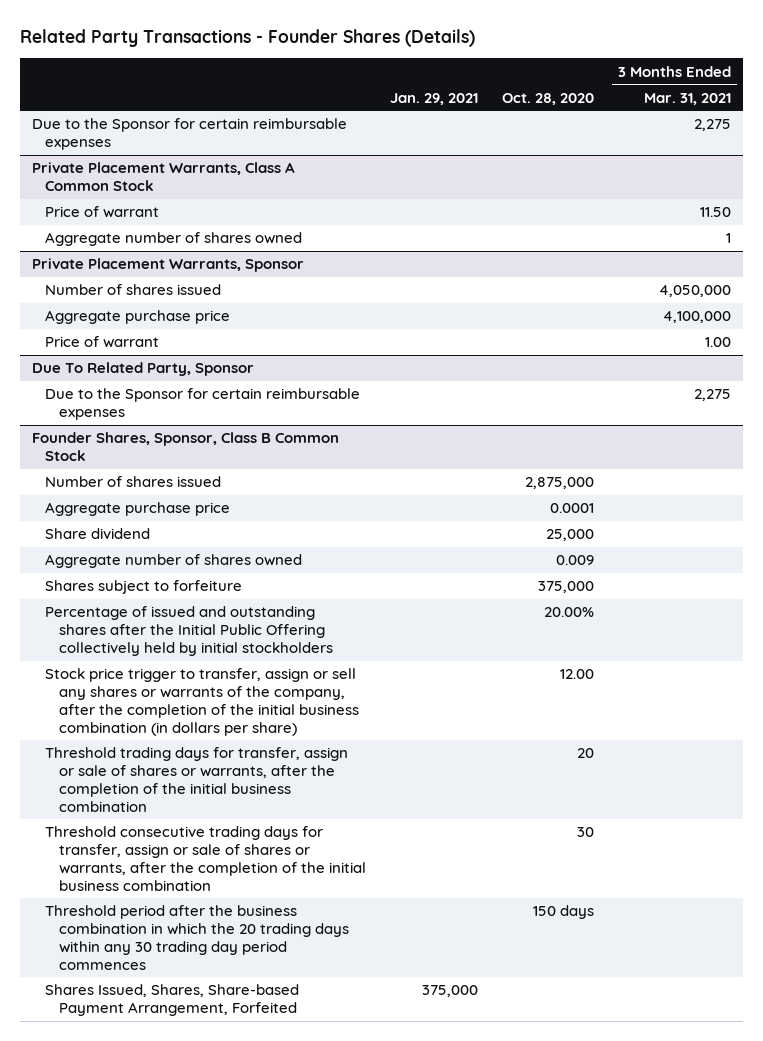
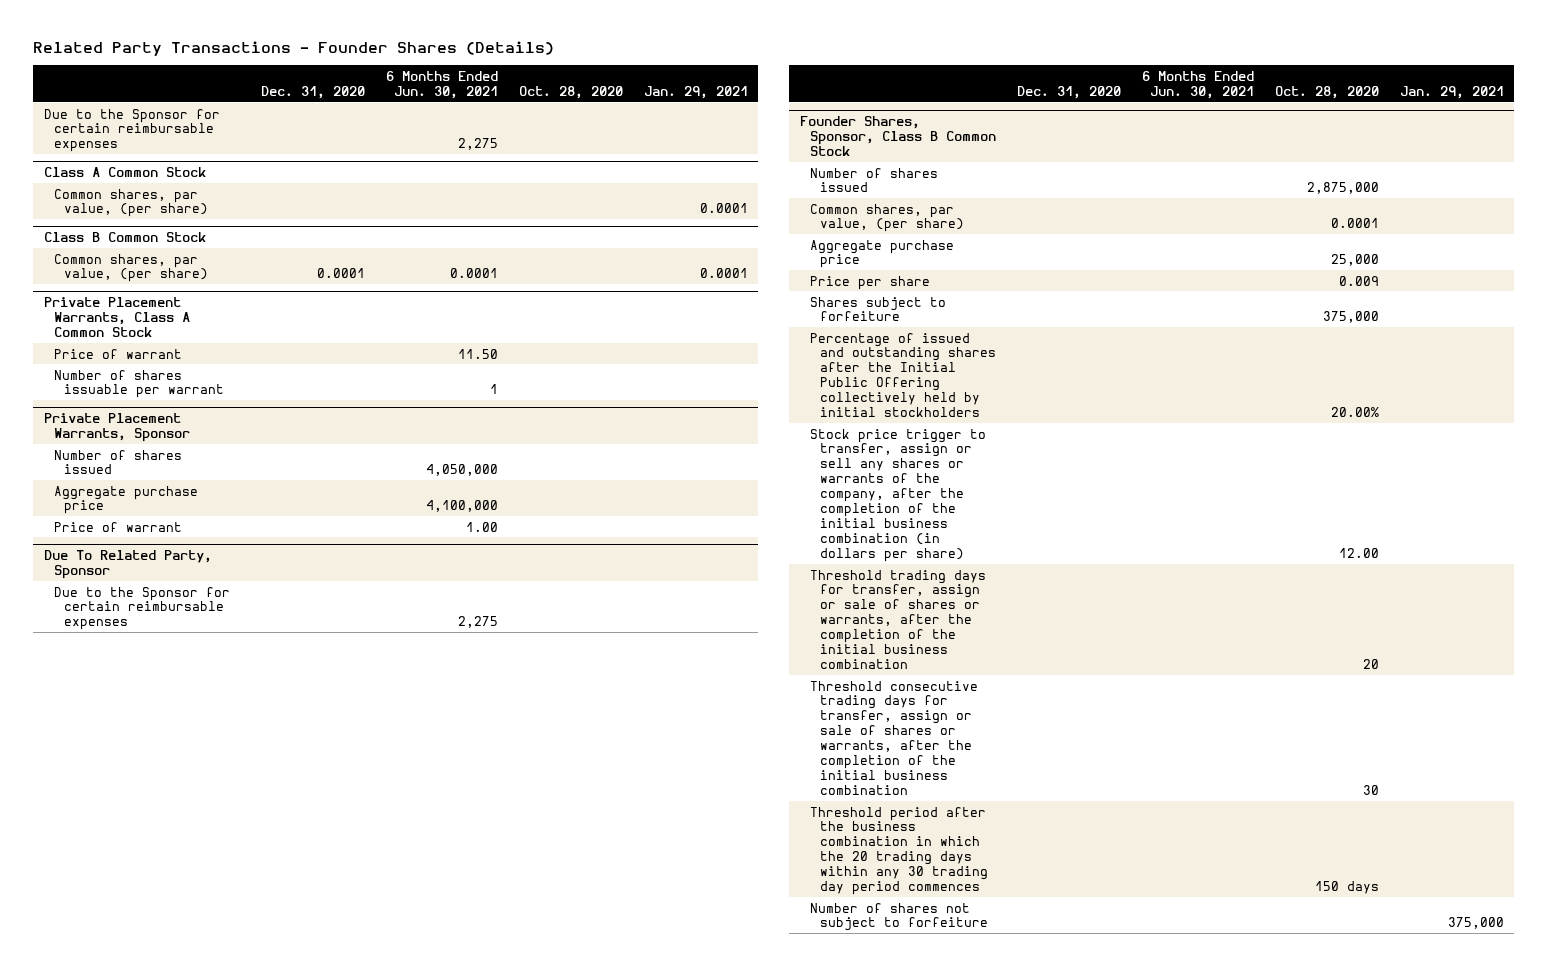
- | Jan. 29, 2021 | Oct. 28, 2020 | 3 Months Ended Mar. 31, 2021
+ | Dec. 31, 2020 | 6 Months Ended Jun. 30, 2021 | Oct. 28, 2020 | Jan. 29, 2021
+ Class A Common Stock
+ Common shares, par value, (per share) | | | | 0.0001
+ Class B Common Stock
+ Common shares, par value, (per share) | 0.0001 | 0.0001 | | 0.0001
@ Private Placement Warrants, Class A Common Stock
- Aggregate number of shares owned | | | 1
+ Number of shares issuable per warrant | | 1 | |
@ Founder Shares, Sponsor, Class B Common Stock
- Aggregate purchase price | | 0.0001 |
- Share dividend | | 25,000 |
- Aggregate number of shares owned | | 0.009 |
+ Common shares, par value, (per share) | | | 0.0001 |
+ Aggregate purchase price | | | 25,000 |
+ Price per share | | | 0.009 |
- Shares Issued, Shares, Share-based Payment Arrangement, Forfeited | 375,000 | |
+ Number of shares not subject to forfeiture | | | | 375,000

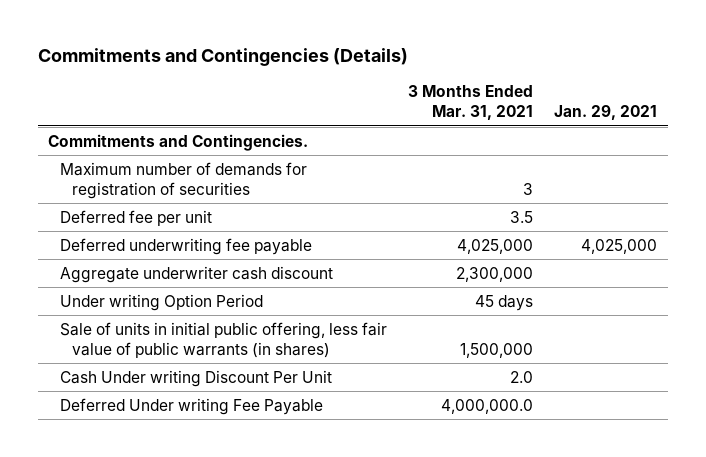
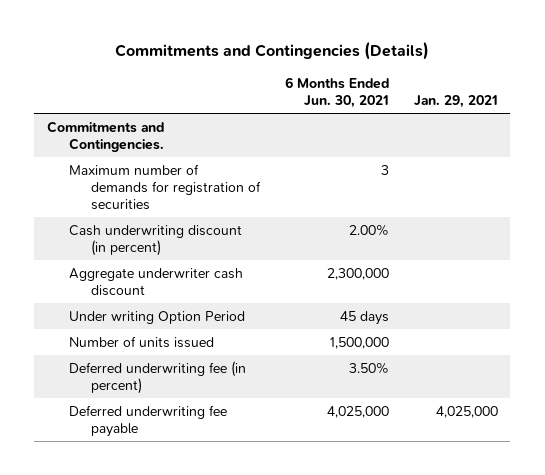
- | 3 Months Ended Mar. 31, 2021 | Jan. 29, 2021
+ | 6 Months Ended Jun. 30, 2021 | Jan. 29, 2021
- Deferred fee per unit | 3.5 |
+ Cash underwriting discount (in percent) | 2.00% |
- Sale of units in initial public offering, less fair value of public warrants (in shares) | 1,500,000 |
- Cash Under writing Discount Per Unit | 2.0 |
- Deferred Under writing Fee Payable | 4,000,000.0 |
+ Number of units issued | 1,500,000 |
+ Deferred underwriting fee (in percent) | 3.50% |
moved down: Deferred underwriting fee payable | 4,025,000 | 4,025,000

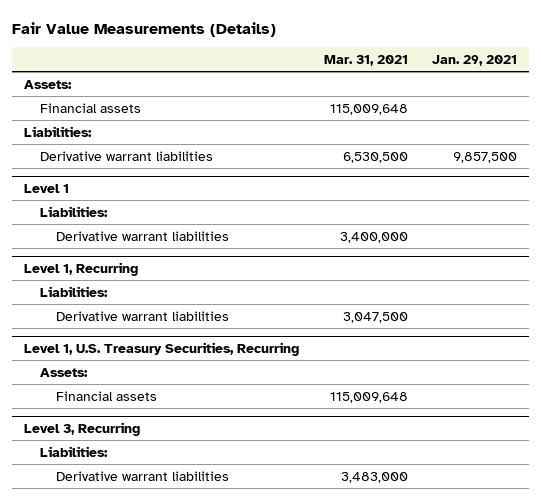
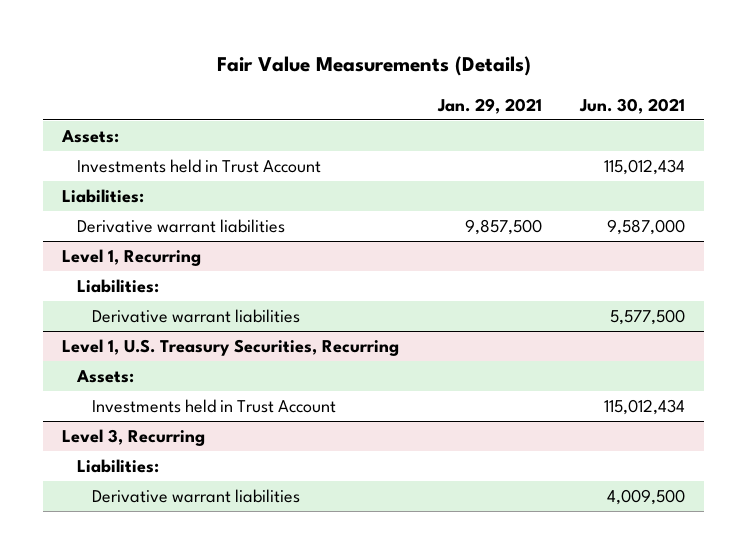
- | Mar. 31, 2021 | Jan. 29, 2021
+ | Jan. 29, 2021 | Jun. 30, 2021
- Financial assets | 115,009,648 |
+ Investments held in Trust Account | | 115,012,434
- Level 1
- Liabilities:
- Derivative warrant liabilities | 3,400,000 |
@ Level 1, U.S. Treasury Securities, Recurring
- Financial assets | 115,009,648 |
+ Investments held in Trust Account | | 115,012,434

